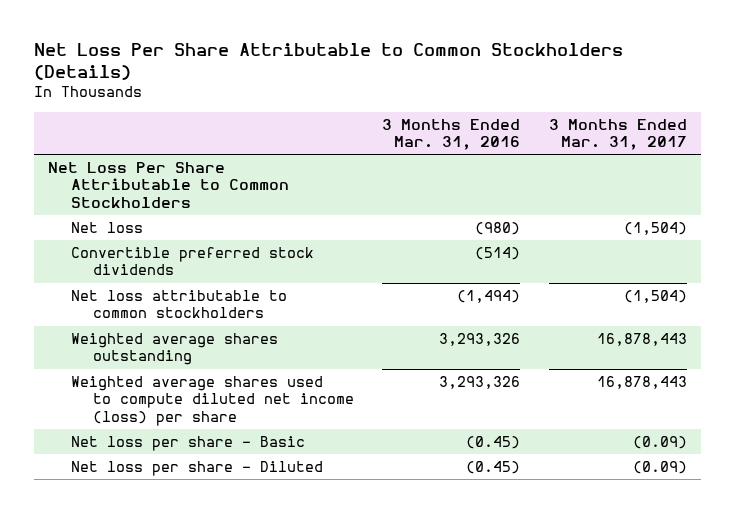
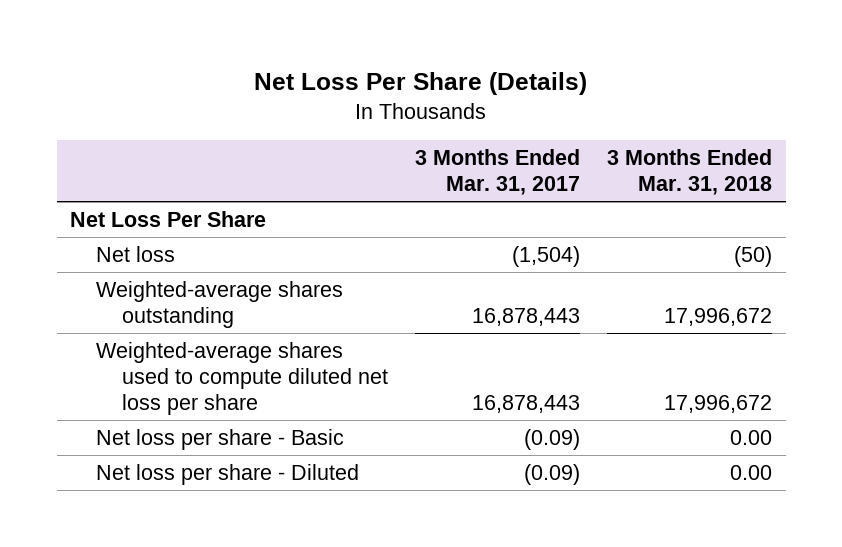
- Net Loss Per Share Attributable to Common Stockholders (Details)
+ Net Loss Per Share (Details)
- | 3 Months Ended Mar. 31, 2016 | 3 Months Ended Mar. 31, 2017
+ | 3 Months Ended Mar. 31, 2017 | 3 Months Ended Mar. 31, 2018
- Net Loss Per Share Attributable to Common Stockholders
+ Net Loss Per Share
- Convertible preferred stock dividends | (514) |
- Net loss attributable to common stockholders | (1,494) | (1,504)
- Weighted average shares outstanding | 3,293,326 | 16,878,443
- Weighted average shares used to compute diluted net income (loss) per share | 3,293,326 | 16,878,443
+ Weighted-average shares outstanding | 16,878,443 | 17,996,672
+ Weighted-average shares used to compute diluted net loss per share | 16,878,443 | 17,996,672

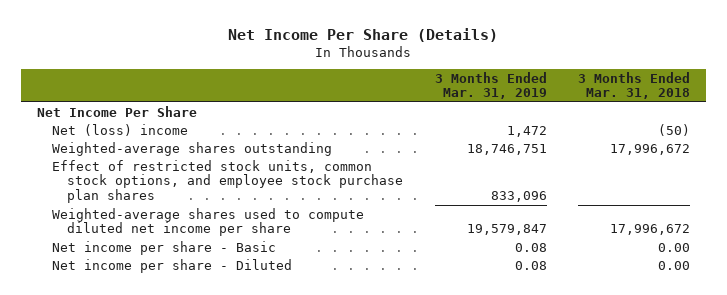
- Net Loss Per Share (Details)
+ Net Income Per Share (Details)
- | 3 Months Ended Mar. 31, 2017 | 3 Months Ended Mar. 31, 2018
+ | 3 Months Ended Mar. 31, 2019 | 3 Months Ended Mar. 31, 2018
- Net Loss Per Share
- Net loss | (1,504) | (50)
+ Net Income Per Share
+ Net (loss) income | 1,472 | (50)
- Weighted-average shares used to compute diluted net loss per share | 16,878,443 | 17,996,672
- Net loss per share - Basic | (0.09) | 0.00
- Net loss per share - Diluted | (0.09) | 0.00
+ Effect of restricted stock units, common stock options, and employee stock purchase plan shares | 833,096 |
+ Weighted-average shares used to compute diluted net income per share | 19,579,847 | 17,996,672
+ Net income per share - Basic | 0.08 | 0.00
+ Net income per share - Diluted | 0.08 | 0.00

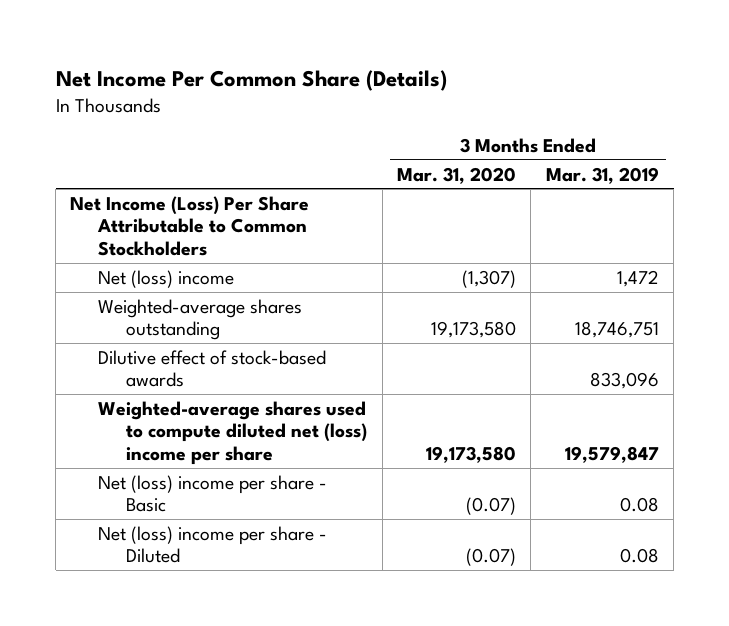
- Net Income Per Share (Details)
+ Net Income Per Common Share (Details)
- | 3 Months Ended Mar. 31, 2019 | 3 Months Ended Mar. 31, 2018
+ | 3 Months Ended Mar. 31, 2020 | 3 Months Ended Mar. 31, 2019
- Net Income Per Share
+ Net Income (Loss) Per Share Attributable to Common Stockholders
- Effect of restricted stock units, common stock options, and employee stock purchase plan shares | 833,096 |
- Weighted-average shares used to compute diluted net income per share | 19,579,847 | 17,996,672
- Net income per share - Basic | 0.08 | 0.00
- Net income per share - Diluted | 0.08 | 0.00
+ Dilutive effect of stock-based awards | | 833,096
+ Weighted-average shares used to compute diluted net (loss) income per share | 19,173,580 | 19,579,847
+ Net (loss) income per share - Basic | (0.07) | 0.08
+ Net (loss) income per share - Diluted | (0.07) | 0.08

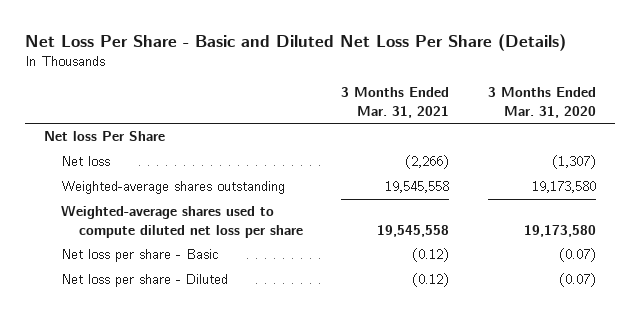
- Net Income Per Common Share (Details)
+ Net Loss Per Share - Basic and Diluted Net Loss Per Share (Details)
- | 3 Months Ended Mar. 31, 2020 | 3 Months Ended Mar. 31, 2019
+ | 3 Months Ended Mar. 31, 2021 | 3 Months Ended Mar. 31, 2020
- Net Income (Loss) Per Share Attributable to Common Stockholders
- Net (loss) income | (1,307) | 1,472
+ Net loss Per Share
+ Net loss | (2,266) | (1,307)
- Dilutive effect of stock-based awards | | 833,096
- Weighted-average shares used to compute diluted net (loss) income per share | 19,173,580 | 19,579,847
- Net (loss) income per share - Basic | (0.07) | 0.08
- Net (loss) income per share - Diluted | (0.07) | 0.08
+ Weighted-average shares used to compute diluted net loss per share | 19,545,558 | 19,173,580
+ Net loss per share - Basic | (0.12) | (0.07)
+ Net loss per share - Diluted | (0.12) | (0.07)

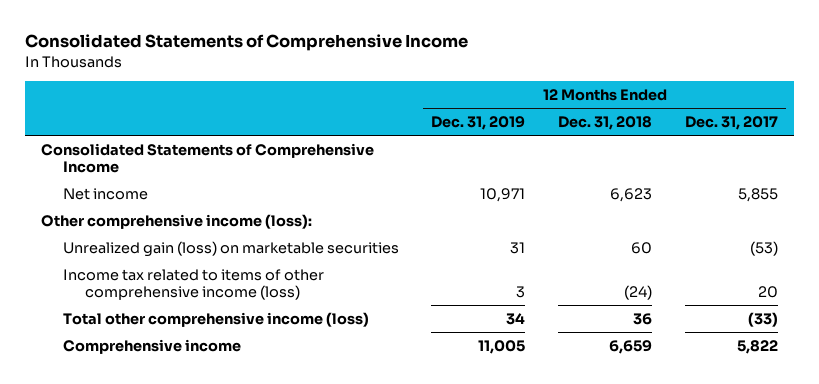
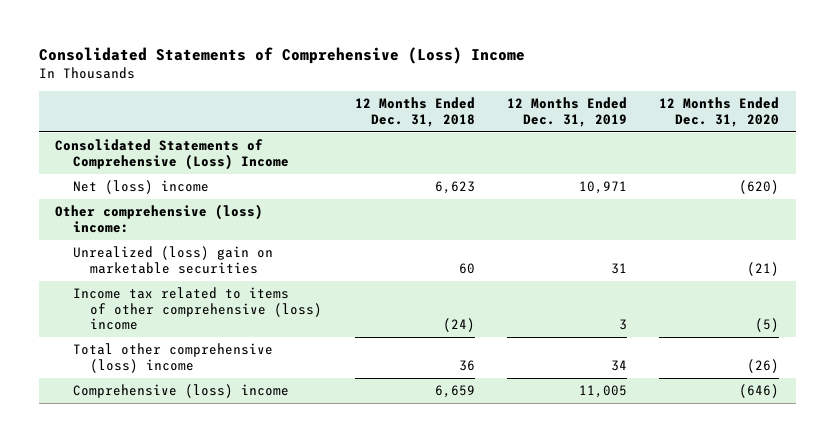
- Consolidated Statements of Comprehensive Income
+ Consolidated Statements of Comprehensive (Loss) Income
- | 12 Months Ended Dec. 31, 2019 | 12 Months Ended Dec. 31, 2018 | 12 Months Ended Dec. 31, 2017
+ | 12 Months Ended Dec. 31, 2018 | 12 Months Ended Dec. 31, 2019 | 12 Months Ended Dec. 31, 2020
- Consolidated Statements of Comprehensive Income
- Net income | 10,971 | 6,623 | 5,855
- Other comprehensive income (loss):
- Unrealized gain (loss) on marketable securities | 31 | 60 | (53)
- Income tax related to items of other comprehensive income (loss) | 3 | (24) | 20
- Total other comprehensive income (loss) | 34 | 36 | (33)
- Comprehensive income | 11,005 | 6,659 | 5,822
+ Consolidated Statements of Comprehensive (Loss) Income
+ Net (loss) income | 6,623 | 10,971 | (620)
+ Other comprehensive (loss) income:
+ Unrealized (loss) gain on marketable securities | 60 | 31 | (21)
+ Income tax related to items of other comprehensive (loss) income | (24) | 3 | (5)
+ Total other comprehensive (loss) income | 36 | 34 | (26)
+ Comprehensive (loss) income | 6,659 | 11,005 | (646)

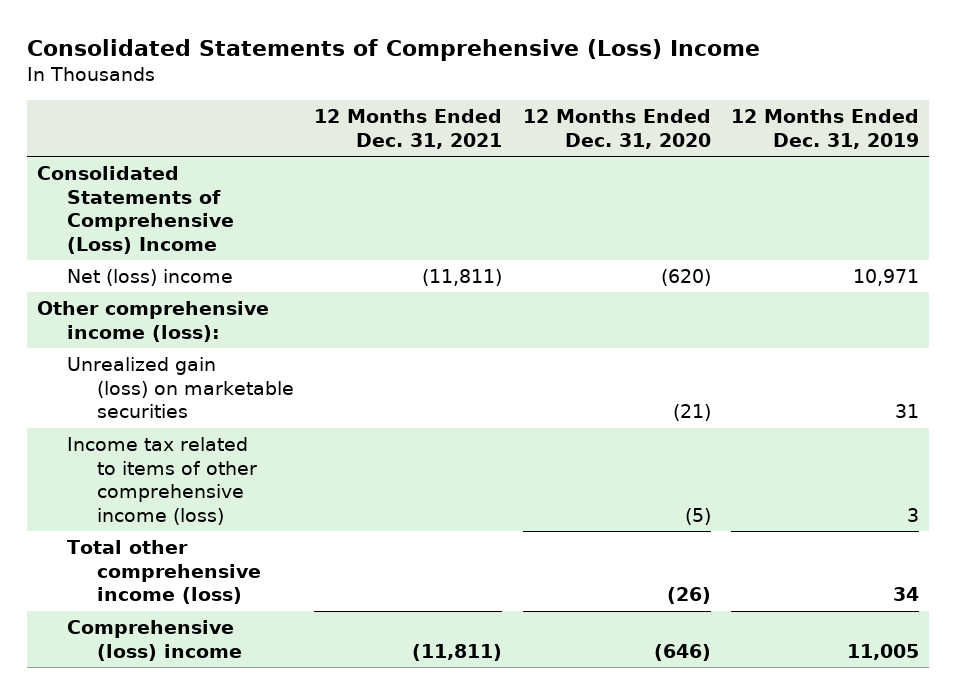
- | 12 Months Ended Dec. 31, 2018 | 12 Months Ended Dec. 31, 2019 | 12 Months Ended Dec. 31, 2020
+ | 12 Months Ended Dec. 31, 2021 | 12 Months Ended Dec. 31, 2020 | 12 Months Ended Dec. 31, 2019
- Other comprehensive (loss) income:
- Unrealized (loss) gain on marketable securities | 60 | 31 | (21)
- Income tax related to items of other comprehensive (loss) income | (24) | 3 | (5)
- Total other comprehensive (loss) income | 36 | 34 | (26)
+ Other comprehensive income (loss):
+ Unrealized gain (loss) on marketable securities | | (21) | 31
+ Income tax related to items of other comprehensive income (loss) | | (5) | 3
+ Total other comprehensive income (loss) | | (26) | 34

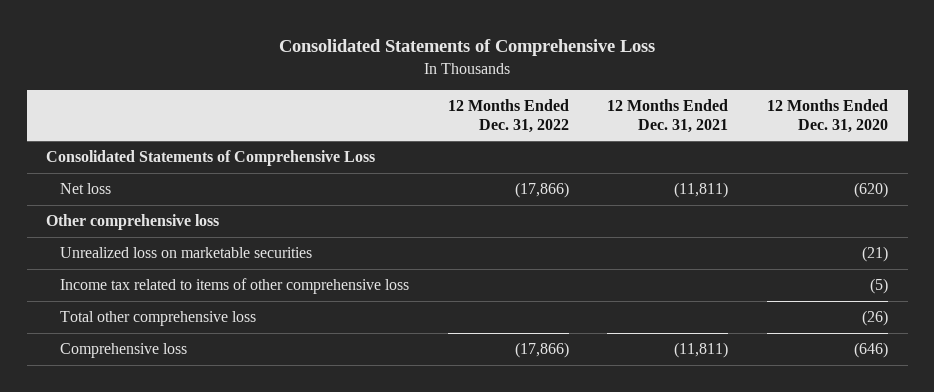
- Consolidated Statements of Comprehensive (Loss) Income
+ Consolidated Statements of Comprehensive Loss
- | 12 Months Ended Dec. 31, 2021 | 12 Months Ended Dec. 31, 2020 | 12 Months Ended Dec. 31, 2019
+ | 12 Months Ended Dec. 31, 2022 | 12 Months Ended Dec. 31, 2021 | 12 Months Ended Dec. 31, 2020
- Consolidated Statements of Comprehensive (Loss) Income
- Net (loss) income | (11,811) | (620) | 10,971
- Other comprehensive income (loss):
- Unrealized gain (loss) on marketable securities | | (21) | 31
- Income tax related to items of other comprehensive income (loss) | | (5) | 3
- Total other comprehensive income (loss) | | (26) | 34
- Comprehensive (loss) income | (11,811) | (646) | 11,005
+ Consolidated Statements of Comprehensive Loss
+ Net loss | (17,866) | (11,811) | (620)
+ Other comprehensive loss
+ Unrealized loss on marketable securities | | | (21)
+ Income tax related to items of other comprehensive loss | | | (5)
+ Total other comprehensive loss | | | (26)
+ Comprehensive loss | (17,866) | (11,811) | (646)

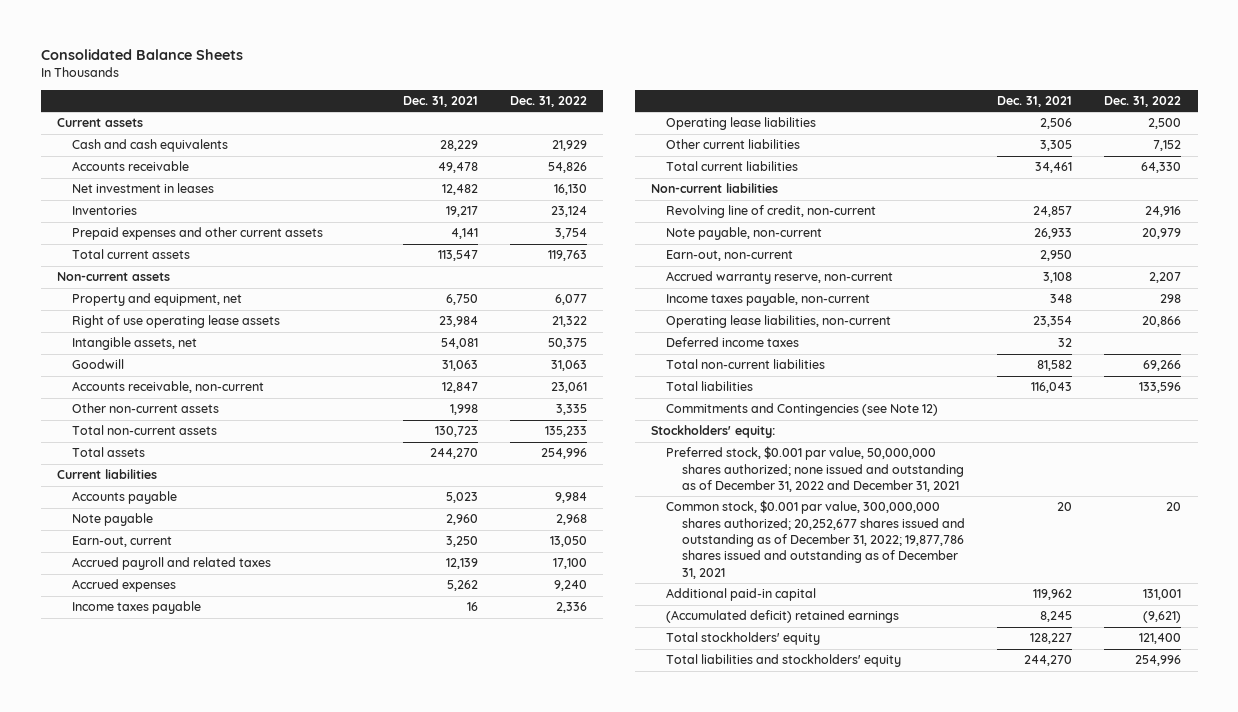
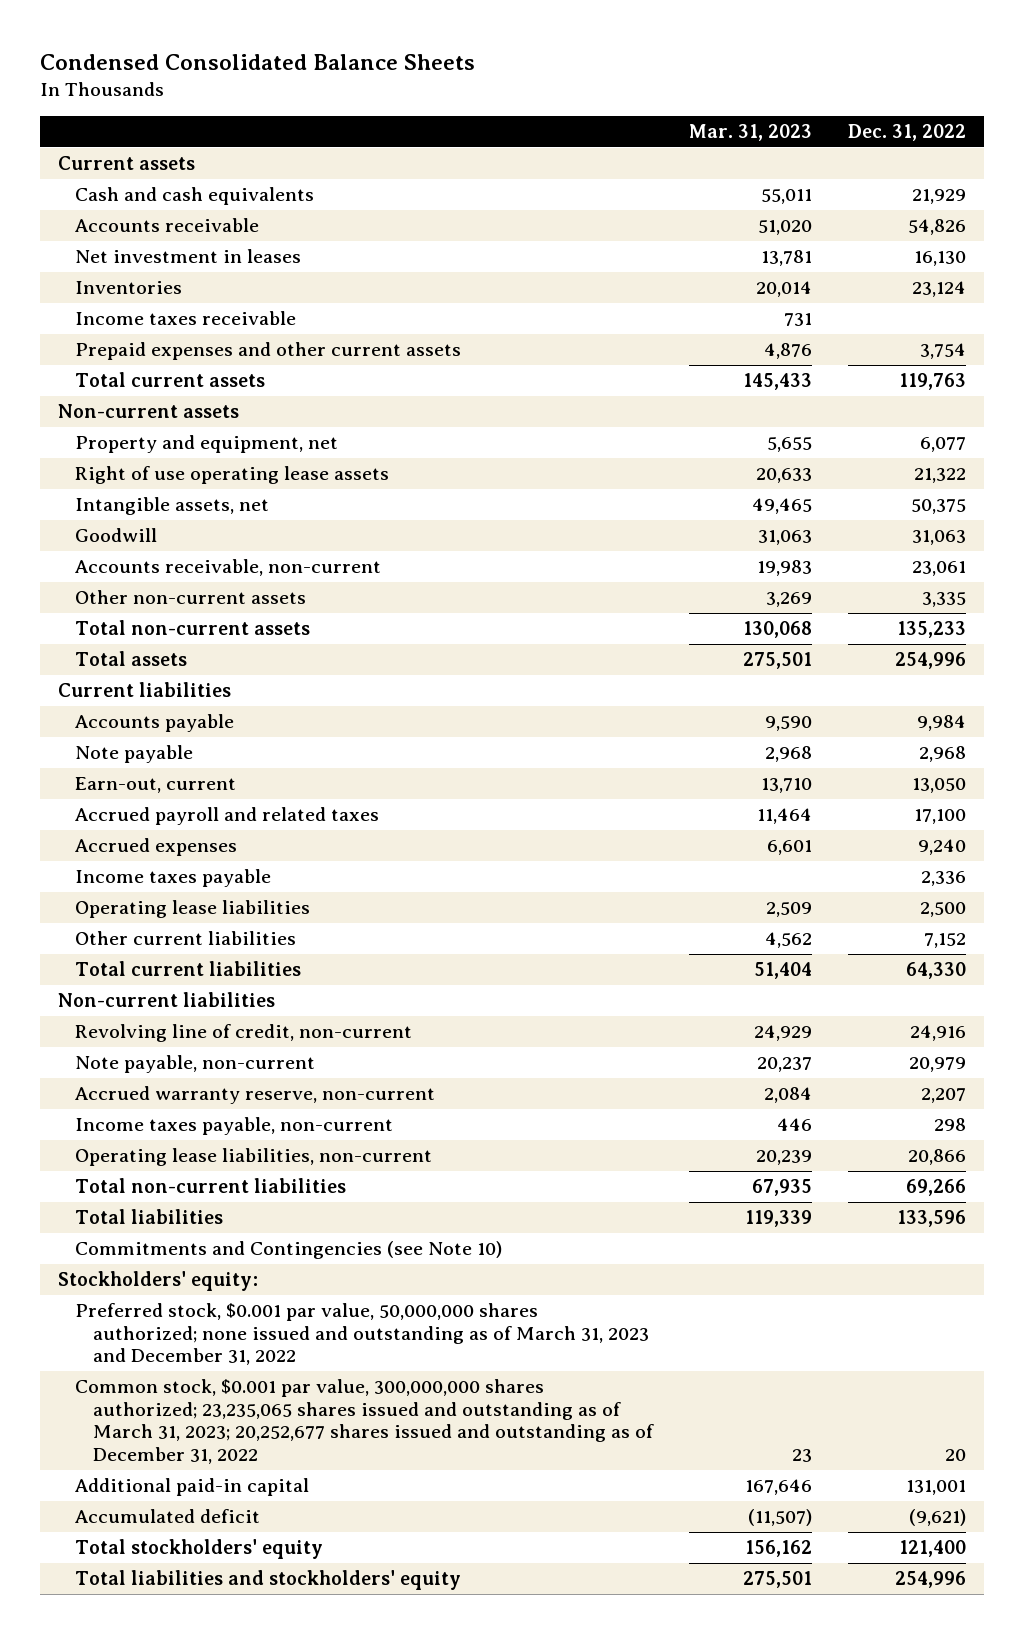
- Consolidated Balance Sheets
+ Condensed Consolidated Balance Sheets
- | Dec. 31, 2021 | Dec. 31, 2022
+ | Mar. 31, 2023 | Dec. 31, 2022
+ Income taxes receivable | 731 |
- Earn-out, non-current | 2,950 |
- Deferred income taxes | 32 |
- Commitments and Contingencies (see Note 12)
+ Commitments and Contingencies (see Note 10)
- Preferred stock, $0.001 par value, 50,000,000 shares authorized; none issued and outstanding as of December 31, 2022 and December 31, 2021
- Common stock, $0.001 par value, 300,000,000 shares authorized; 20,252,677 shares issued and outstanding as of December 31, 2022; 19,877,786 shares issued and outstanding as of December 31, 2021 | 20 | 20
+ Preferred stock, $0.001 par value, 50,000,000 shares authorized; none issued and outstanding as of March 31, 2023 and December 31, 2022
+ Common stock, $0.001 par value, 300,000,000 shares authorized; 23,235,065 shares issued and outstanding as of March 31, 2023; 20,252,677 shares issued and outstanding as of December 31, 2022 | 23 | 20
- (Accumulated deficit) retained earnings | 8,245 | (9,621)
+ Accumulated deficit | (11,507) | (9,621)

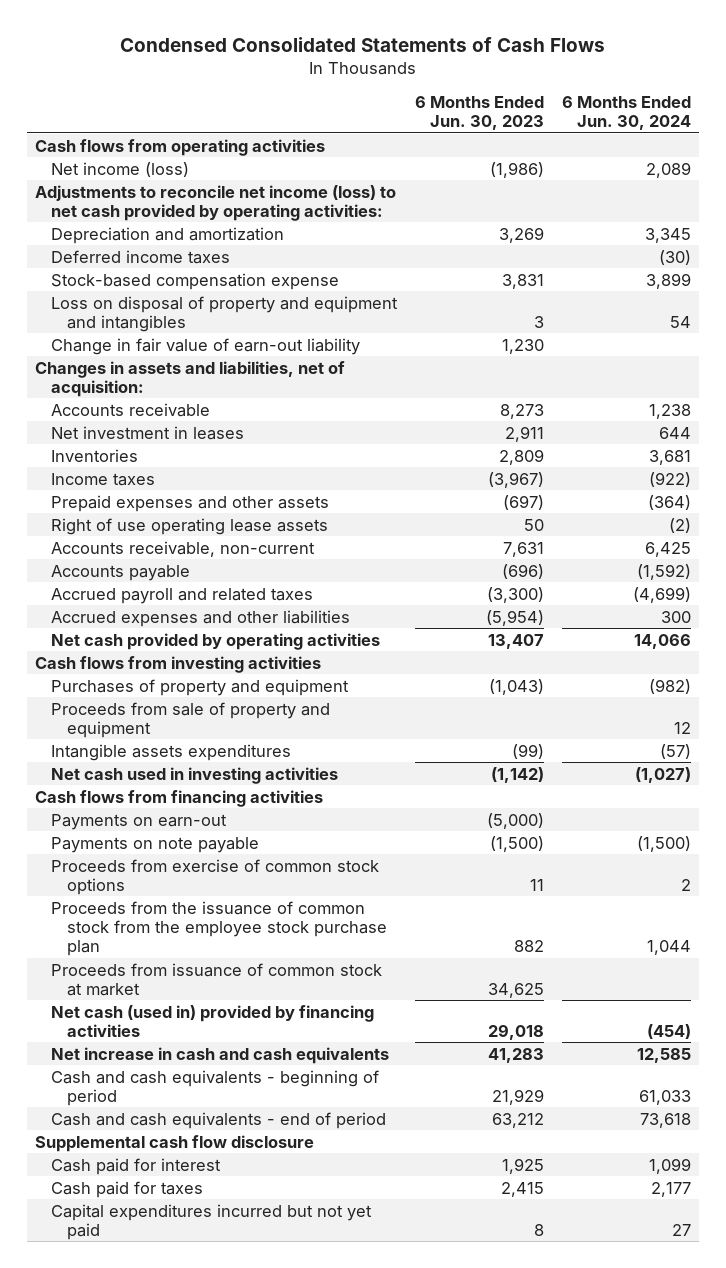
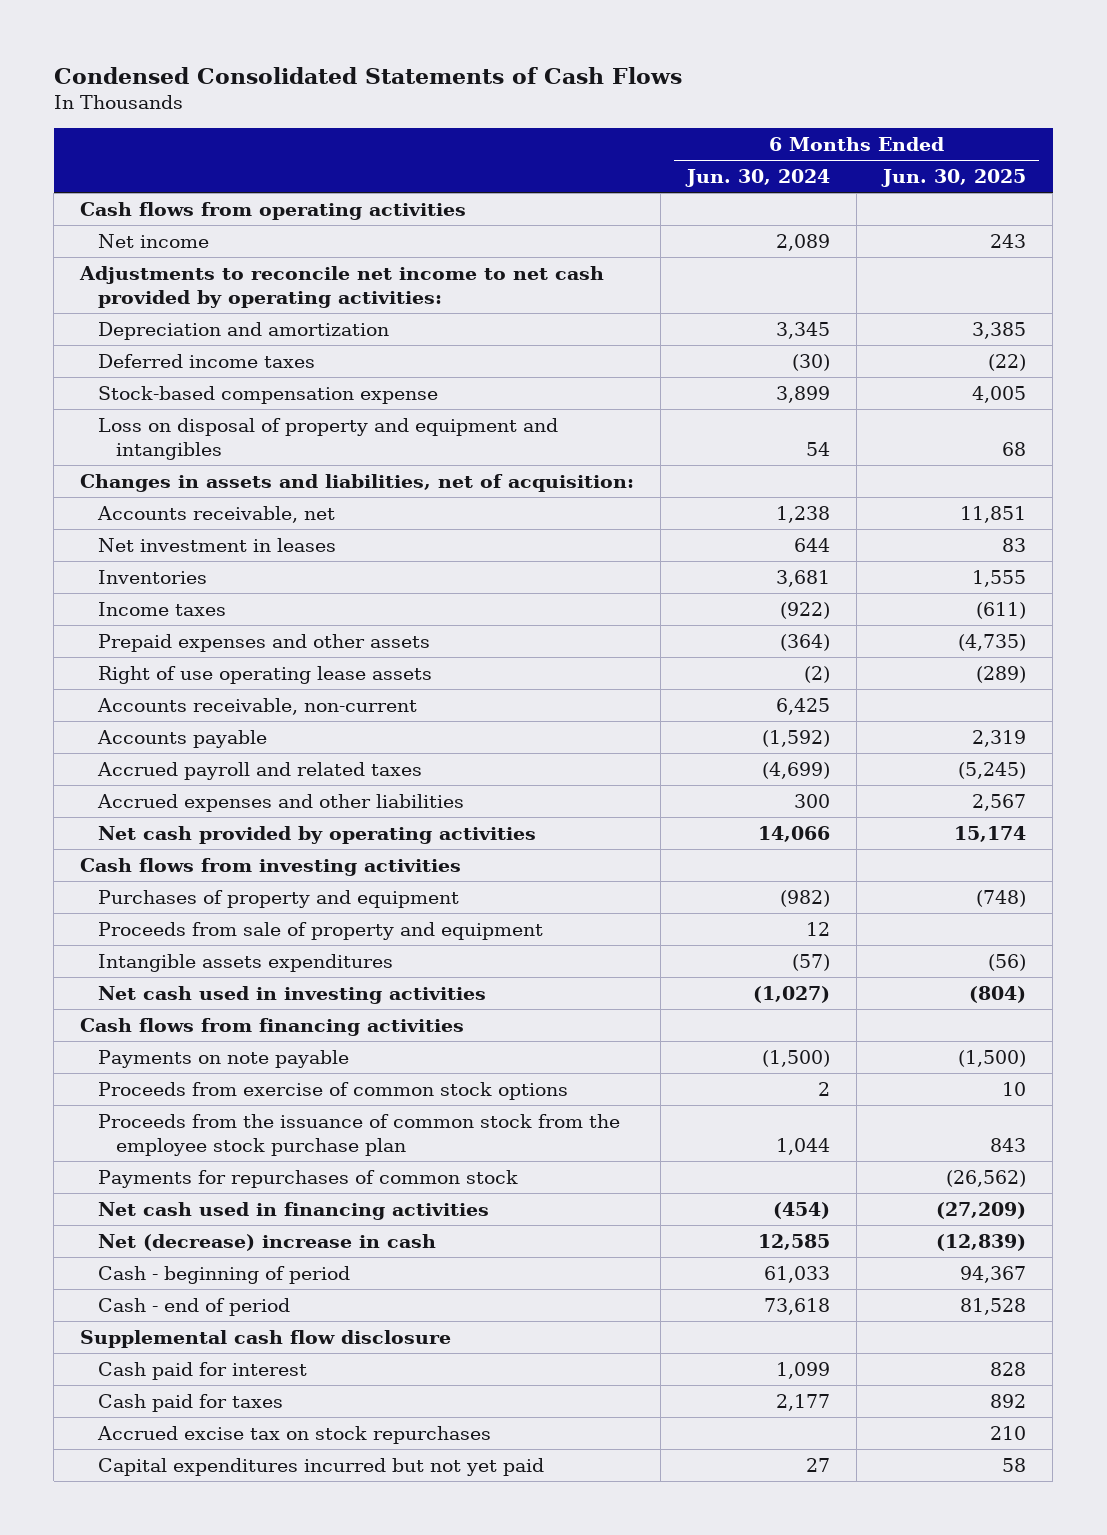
- | 6 Months Ended Jun. 30, 2023 | 6 Months Ended Jun. 30, 2024
+ | 6 Months Ended Jun. 30, 2024 | 6 Months Ended Jun. 30, 2025
- Net income (loss) | (1,986) | 2,089
- Adjustments to reconcile net income (loss) to net cash provided by operating activities:
+ Net income | 2,089 | 243
+ Adjustments to reconcile net income to net cash provided by operating activities:
- Change in fair value of earn-out liability | 1,230 |
- Accounts receivable | 8,273 | 1,238
+ Accounts receivable, net | 1,238 | 11,851
- Payments on earn-out | (5,000) |
- Proceeds from issuance of common stock at market | 34,625 |
- Net cash (used in) provided by financing activities | 29,018 | (454)
- Net increase in cash and cash equivalents | 41,283 | 12,585
- Cash and cash equivalents - beginning of period | 21,929 | 61,033
- Cash and cash equivalents - end of period | 63,212 | 73,618
+ Payments for repurchases of common stock | | (26,562)
+ Net cash used in financing activities | (454) | (27,209)
+ Net (decrease) increase in cash | 12,585 | (12,839)
+ Cash - beginning of period | 61,033 | 94,367
+ Cash - end of period | 73,618 | 81,528
+ Accrued excise tax on stock repurchases | | 210

